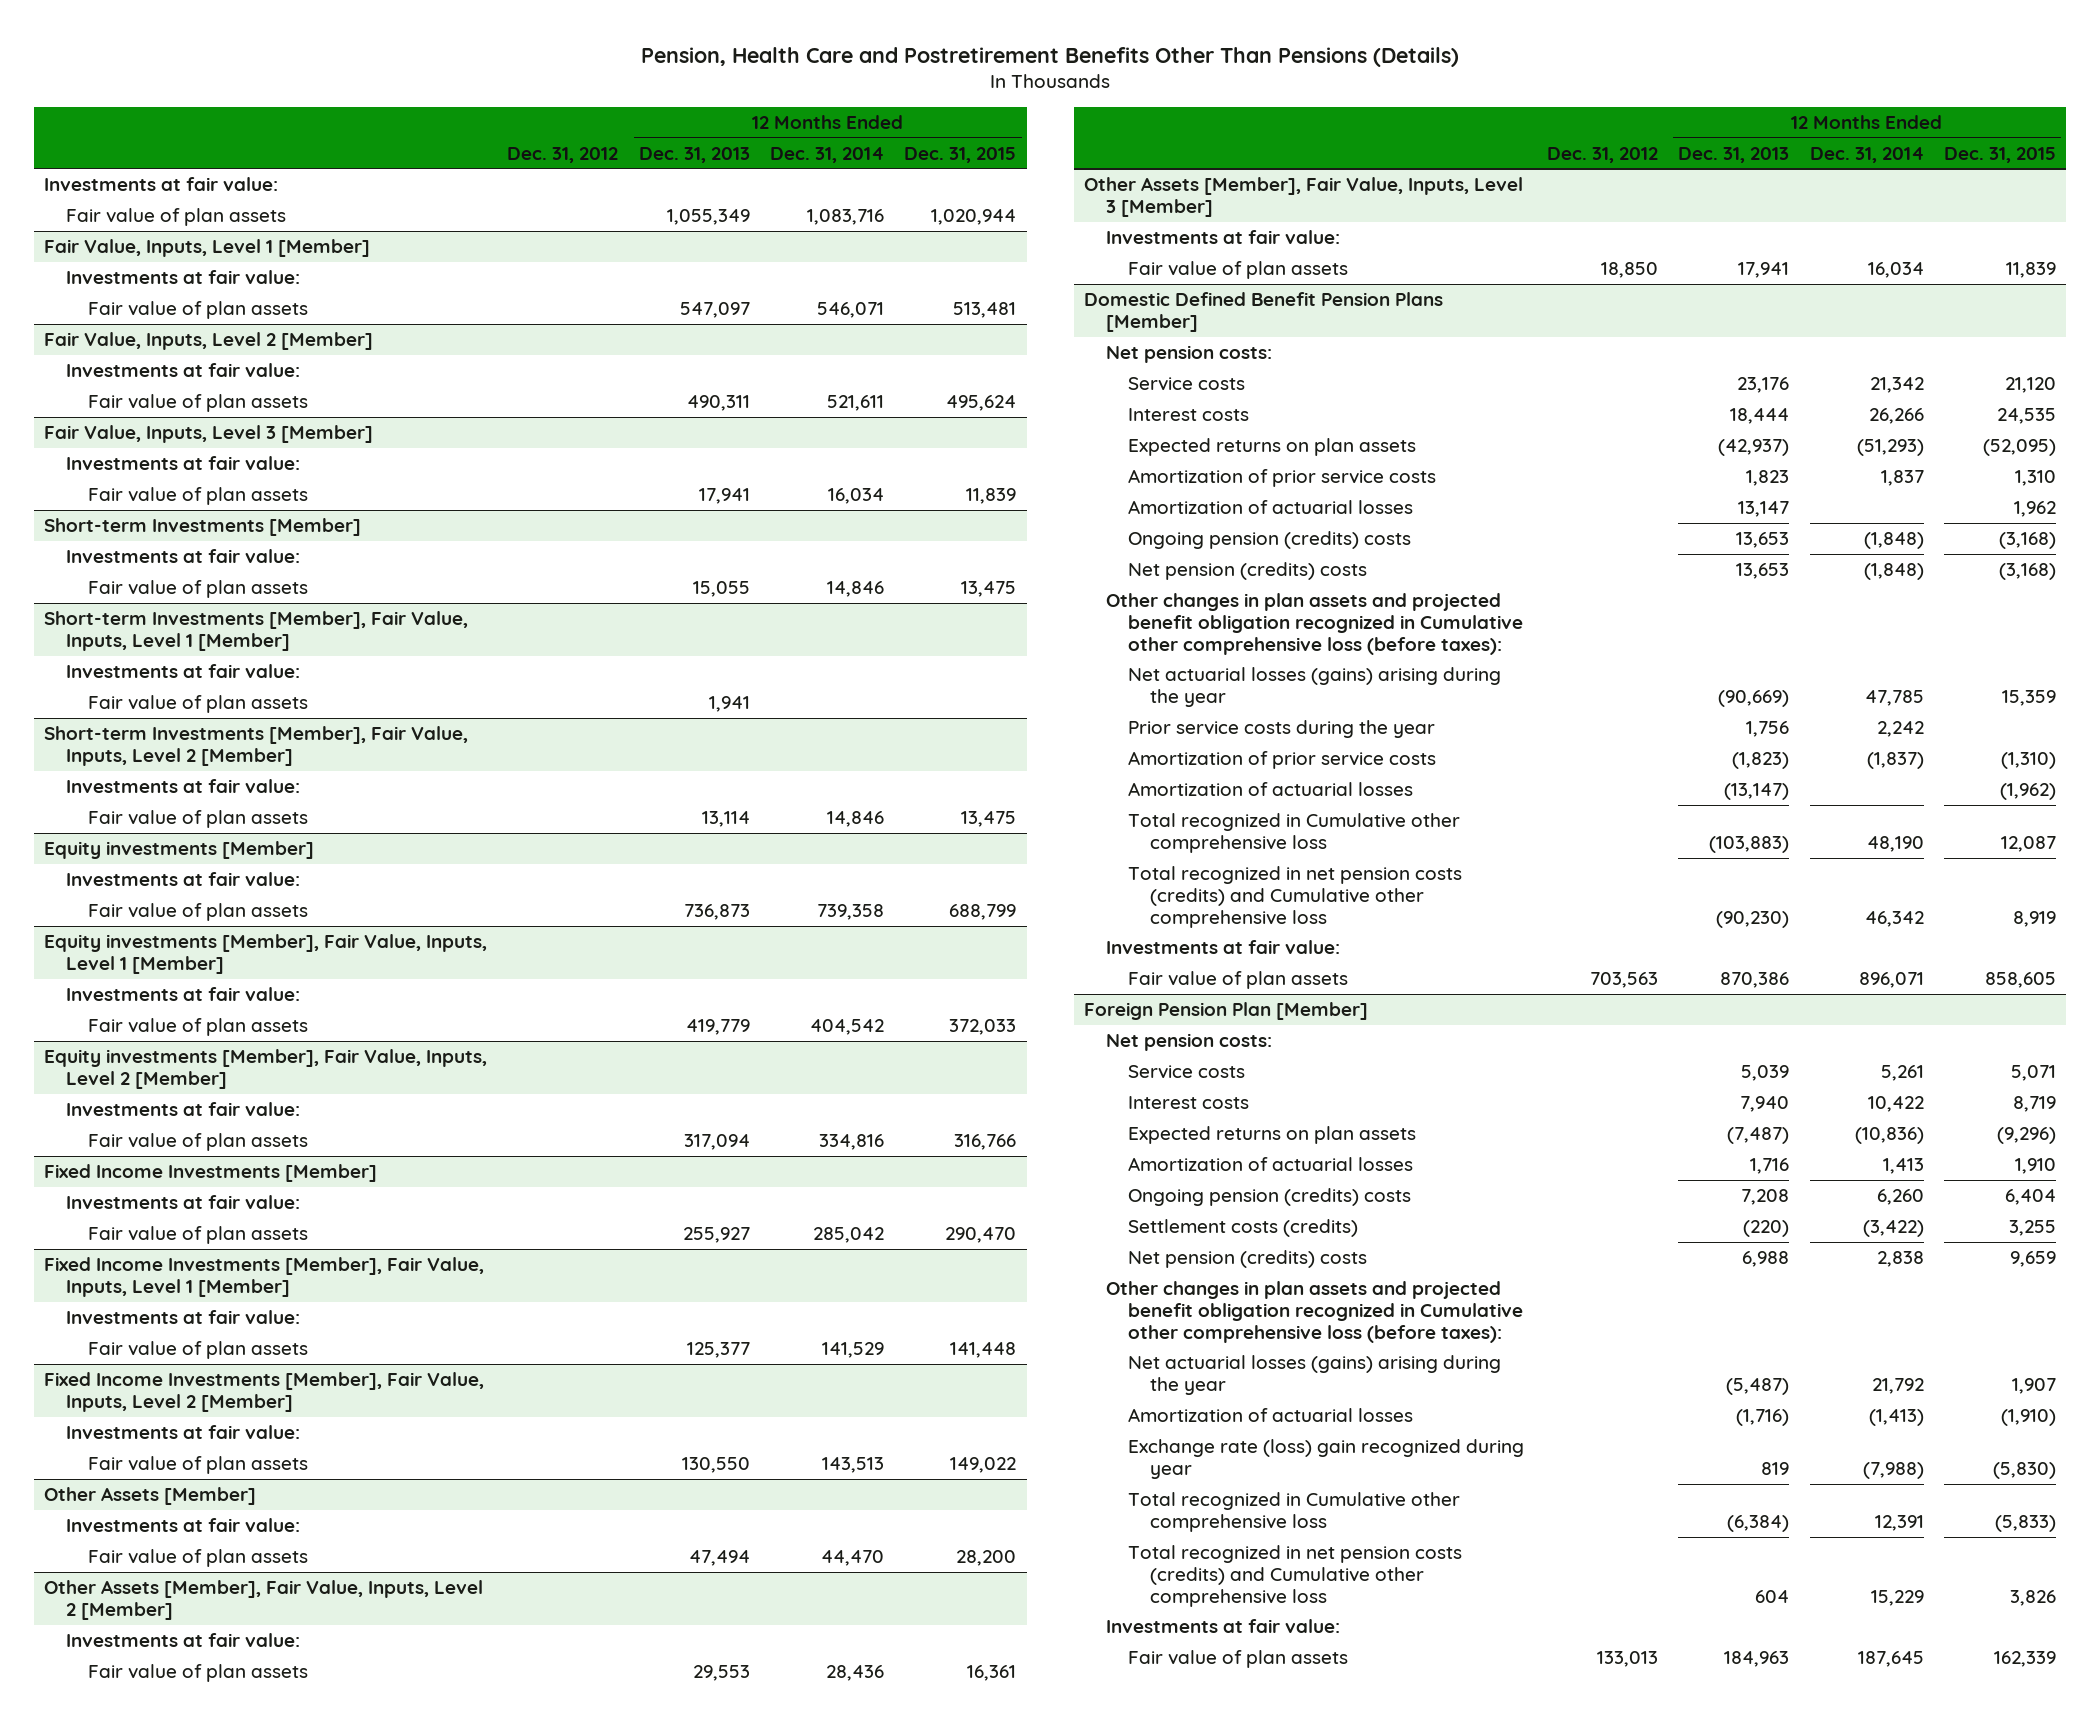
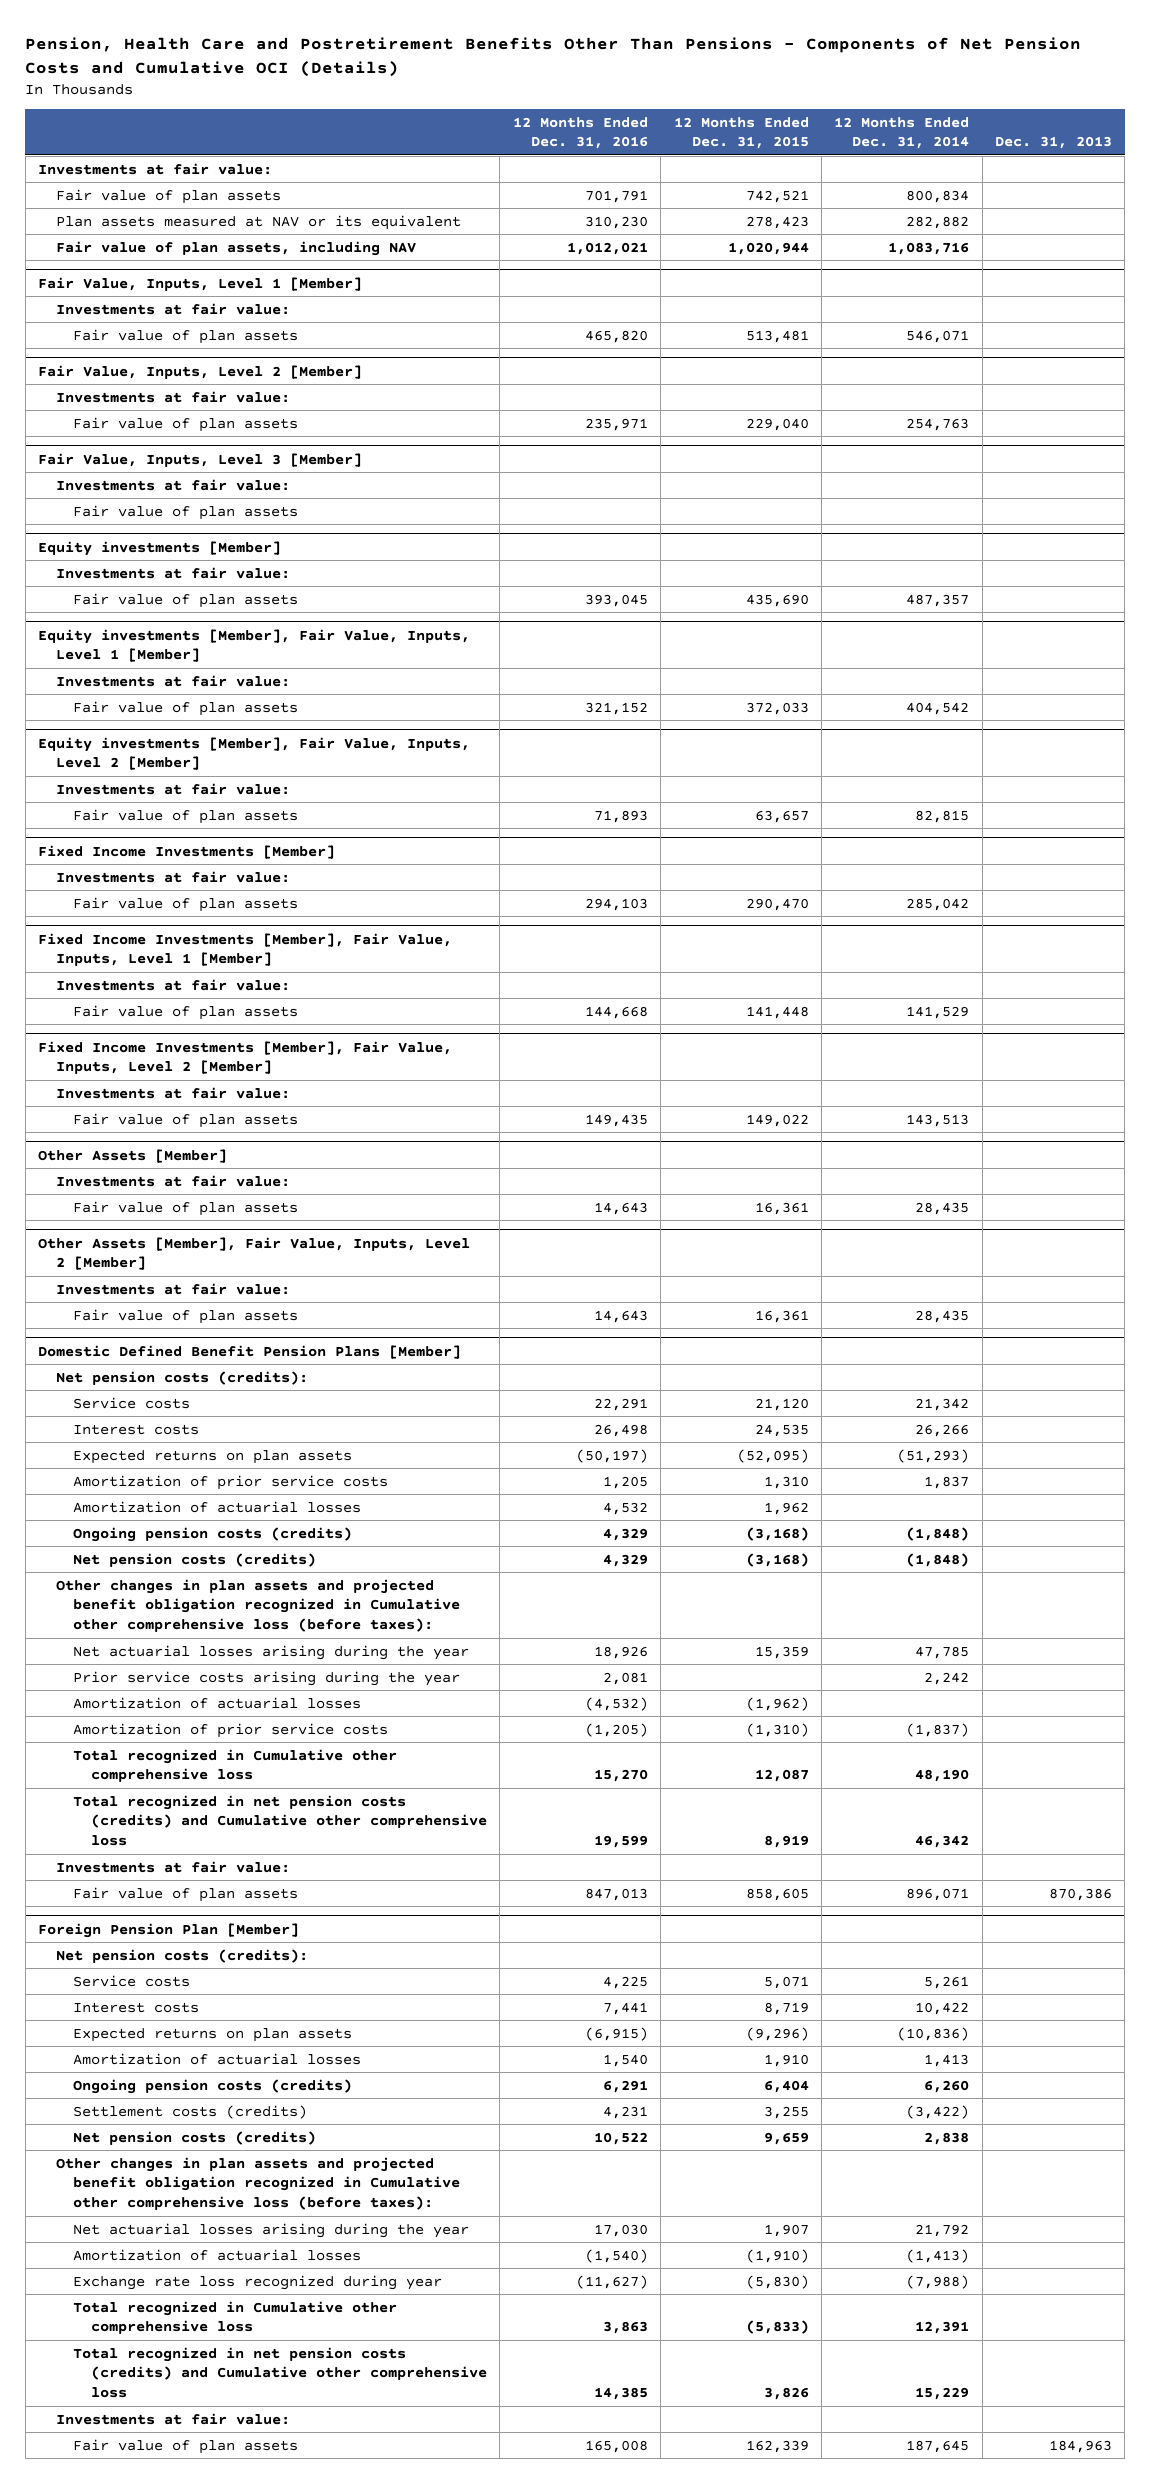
- Pension, Health Care and Postretirement Benefits Other Than Pensions (Details)
+ Pension, Health Care and Postretirement Benefits Other Than Pensions - Components of Net Pension Costs and Cumulative OCI (Details)
- | Dec. 31, 2012 | 12 Months Ended Dec. 31, 2013 | 12 Months Ended Dec. 31, 2014 | 12 Months Ended Dec. 31, 2015
+ | 12 Months Ended Dec. 31, 2016 | 12 Months Ended Dec. 31, 2015 | 12 Months Ended Dec. 31, 2014 | Dec. 31, 2013
- Fair value of plan assets | | 1,055,349 | 1,083,716 | 1,020,944
+ Fair value of plan assets | 701,791 | 742,521 | 800,834 |
+ Plan assets measured at NAV or its equivalent | 310,230 | 278,423 | 282,882 |
+ Fair value of plan assets, including NAV | 1,012,021 | 1,020,944 | 1,083,716 |
@ Fair Value, Inputs, Level 2 [Member]
- Fair value of plan assets | | 490,311 | 521,611 | 495,624
+ Fair value of plan assets | 235,971 | 229,040 | 254,763 |
@ Fair Value, Inputs, Level 3 [Member]
- Fair value of plan assets | | 17,941 | 16,034 | 11,839
- Short-term Investments [Member]
- Investments at fair value:
- Fair value of plan assets | | 15,055 | 14,846 | 13,475
- Short-term Investments [Member], Fair Value, Inputs, Level 1 [Member]
- Investments at fair value:
- Short-term Investments [Member], Fair Value, Inputs, Level 2 [Member]
- Investments at fair value:
- Fair value of plan assets | | 13,114 | 14,846 | 13,475
@ Equity investments [Member]
- Fair value of plan assets | | 736,873 | 739,358 | 688,799
+ Fair value of plan assets | 393,045 | 435,690 | 487,357 |
@ Equity investments [Member], Fair Value, Inputs, Level 2 [Member]
- Fair value of plan assets | | 317,094 | 334,816 | 316,766
+ Fair value of plan assets | 71,893 | 63,657 | 82,815 |
@ Other Assets [Member]
- Fair value of plan assets | | 47,494 | 44,470 | 28,200
+ Fair value of plan assets | 14,643 | 16,361 | 28,435 |
@ Other Assets [Member], Fair Value, Inputs, Level 2 [Member]
- Fair value of plan assets | | 29,553 | 28,436 | 16,361
- Other Assets [Member], Fair Value, Inputs, Level 3 [Member]
- Investments at fair value:
- Fair value of plan assets | 18,850 | 17,941 | 16,034 | 11,839
@ Other Assets [Member], Fair Value, Inputs, Level 2 [Member]
+ Fair value of plan assets | 14,643 | 16,361 | 28,435 |
@ Domestic Defined Benefit Pension Plans [Member]
- Net pension costs:
+ Net pension costs (credits):
- Ongoing pension (credits) costs | | 13,653 | (1,848) | (3,168)
- Net pension (credits) costs | | 13,653 | (1,848) | (3,168)
+ Ongoing pension costs (credits) | 4,329 | (3,168) | (1,848) |
+ Net pension costs (credits) | 4,329 | (3,168) | (1,848) |
- Net actuarial losses (gains) arising during the year | | (90,669) | 47,785 | 15,359
- Prior service costs during the year | | 1,756 | 2,242 |
+ Net actuarial losses arising during the year | 18,926 | 15,359 | 47,785 |
+ Prior service costs arising during the year | 2,081 | | 2,242 |
moved down: Amortization of prior service costs | (1,205) | (1,310) | (1,837) |
@ Foreign Pension Plan [Member]
- Net pension costs:
+ Net pension costs (credits):
- Ongoing pension (credits) costs | | 7,208 | 6,260 | 6,404
+ Ongoing pension costs (credits) | 6,291 | 6,404 | 6,260 |
- Net pension (credits) costs | | 6,988 | 2,838 | 9,659
+ Net pension costs (credits) | 10,522 | 9,659 | 2,838 |
- Net actuarial losses (gains) arising during the year | | (5,487) | 21,792 | 1,907
+ Net actuarial losses arising during the year | 17,030 | 1,907 | 21,792 |
- Exchange rate (loss) gain recognized during year | | 819 | (7,988) | (5,830)
+ Exchange rate loss recognized during year | (11,627) | (5,830) | (7,988) |

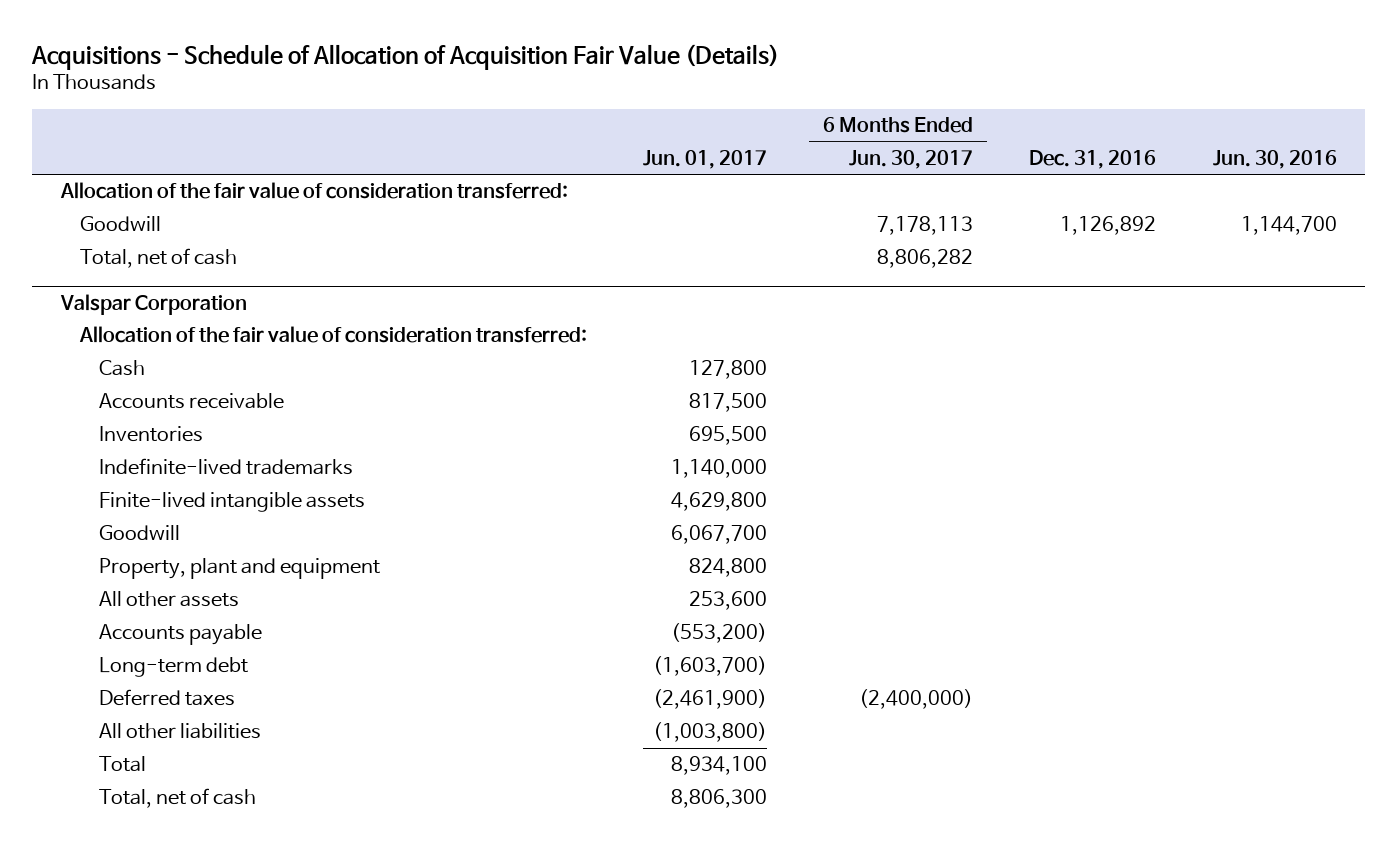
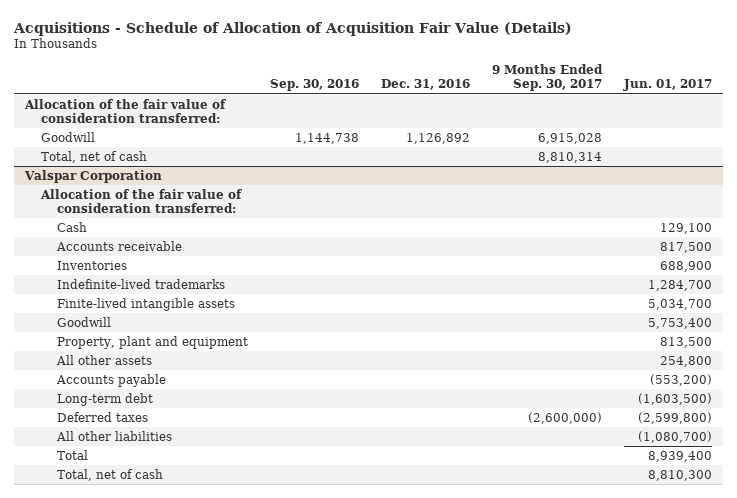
- | Jun. 01, 2017 | 6 Months Ended Jun. 30, 2017 | Dec. 31, 2016 | Jun. 30, 2016
+ | Sep. 30, 2016 | Dec. 31, 2016 | 9 Months Ended Sep. 30, 2017 | Jun. 01, 2017
@ Valspar Corporation
- Cash | 127,800 | | |
+ Cash | | | | 129,100
- Inventories | 695,500 | | |
- Indefinite-lived trademarks | 1,140,000 | | |
- Finite-lived intangible assets | 4,629,800 | | |
- Goodwill | 6,067,700 | | |
- Property, plant and equipment | 824,800 | | |
- All other assets | 253,600 | | |
+ Inventories | | | | 688,900
+ Indefinite-lived trademarks | | | | 1,284,700
+ Finite-lived intangible assets | | | | 5,034,700
+ Goodwill | | | | 5,753,400
+ Property, plant and equipment | | | | 813,500
+ All other assets | | | | 254,800
- Long-term debt | (1,603,700) | | |
- Deferred taxes | (2,461,900) | (2,400,000) | |
- All other liabilities | (1,003,800) | | |
- Total | 8,934,100 | | |
- Total, net of cash | 8,806,300 | | |
+ Long-term debt | | | | (1,603,500)
+ Deferred taxes | | | (2,600,000) | (2,599,800)
+ All other liabilities | | | | (1,080,700)
+ Total | | | | 8,939,400
+ Total, net of cash | | | | 8,810,300

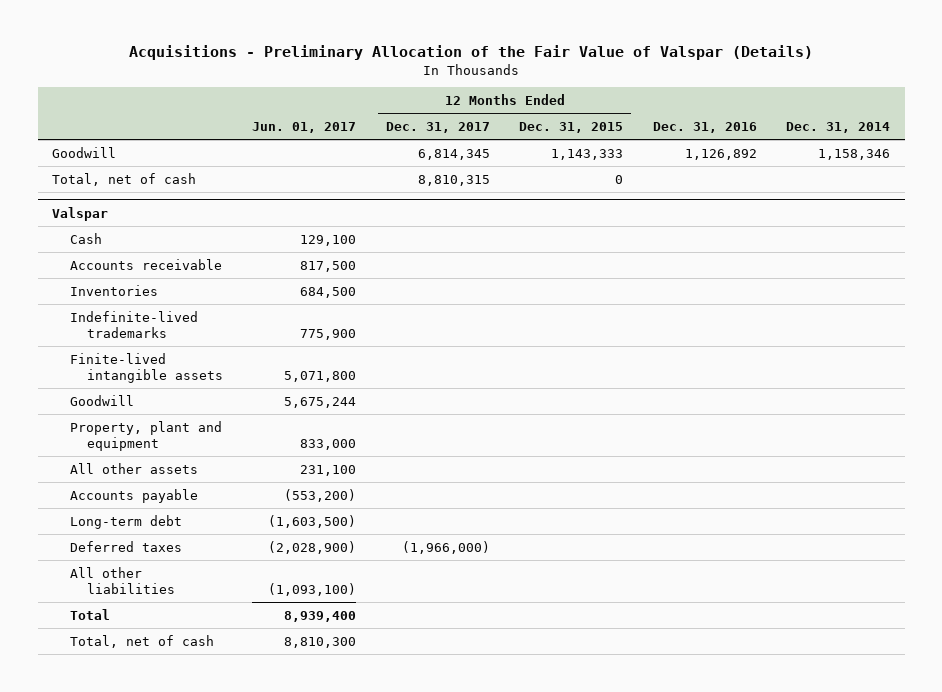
- Acquisitions - Schedule of Allocation of Acquisition Fair Value (Details)
+ Acquisitions - Preliminary Allocation of the Fair Value of Valspar (Details)
- | Sep. 30, 2016 | Dec. 31, 2016 | 9 Months Ended Sep. 30, 2017 | Jun. 01, 2017
+ | Jun. 01, 2017 | 12 Months Ended Dec. 31, 2017 | 12 Months Ended Dec. 31, 2015 | Dec. 31, 2016 | Dec. 31, 2014
- Allocation of the fair value of consideration transferred:
- Valspar Corporation
- Allocation of the fair value of consideration transferred:
+ Valspar
- Inventories | | | | 688,900
- Indefinite-lived trademarks | | | | 1,284,700
- Finite-lived intangible assets | | | | 5,034,700
- Goodwill | | | | 5,753,400
- Property, plant and equipment | | | | 813,500
- All other assets | | | | 254,800
+ Inventories | 684,500 | | | |
+ Indefinite-lived trademarks | 775,900 | | | |
+ Finite-lived intangible assets | 5,071,800 | | | |
+ Goodwill | 5,675,244 | | | |
+ Property, plant and equipment | 833,000 | | | |
+ All other assets | 231,100 | | | |
- Deferred taxes | | | (2,600,000) | (2,599,800)
- All other liabilities | | | | (1,080,700)
+ Deferred taxes | (2,028,900) | (1,966,000) | | |
+ All other liabilities | (1,093,100) | | | |

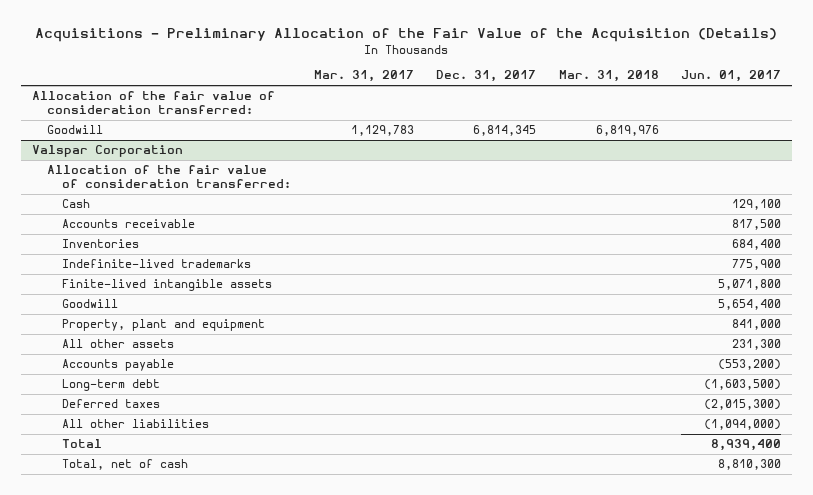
- Acquisitions - Preliminary Allocation of the Fair Value of Valspar (Details)
+ Acquisitions - Preliminary Allocation of the Fair Value of the Acquisition (Details)
- | Jun. 01, 2017 | 12 Months Ended Dec. 31, 2017 | 12 Months Ended Dec. 31, 2015 | Dec. 31, 2016 | Dec. 31, 2014
+ | Mar. 31, 2017 | Dec. 31, 2017 | Mar. 31, 2018 | Jun. 01, 2017
+ Allocation of the fair value of consideration transferred:
- Total, net of cash | | 8,810,315 | 0 | |
- Valspar
+ Valspar Corporation
+ Allocation of the fair value of consideration transferred:
- Inventories | 684,500 | | | |
+ Inventories | | | | 684,400
- Goodwill | 5,675,244 | | | |
- Property, plant and equipment | 833,000 | | | |
- All other assets | 231,100 | | | |
+ Goodwill | | | | 5,654,400
+ Property, plant and equipment | | | | 841,000
+ All other assets | | | | 231,300
- Deferred taxes | (2,028,900) | (1,966,000) | | |
- All other liabilities | (1,093,100) | | | |
+ Deferred taxes | | | | (2,015,300)
+ All other liabilities | | | | (1,094,000)

